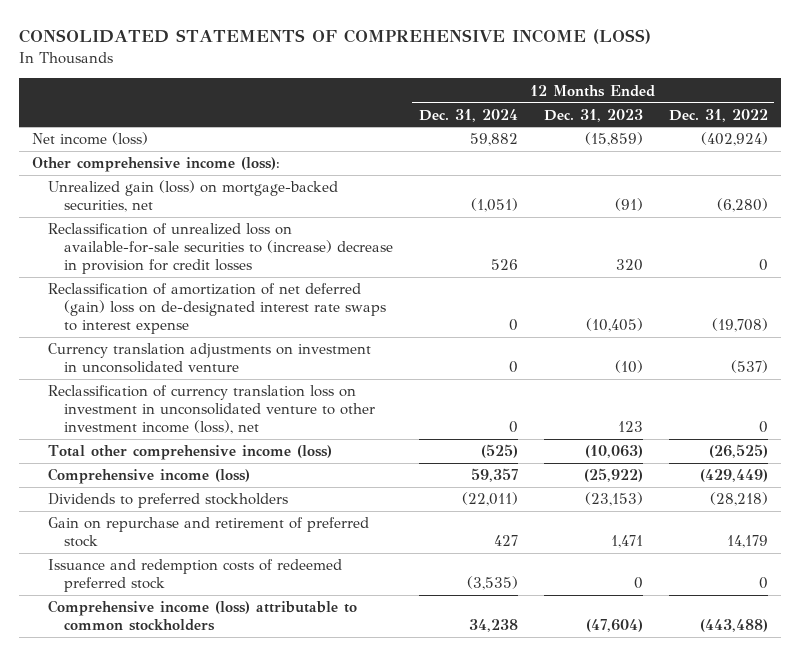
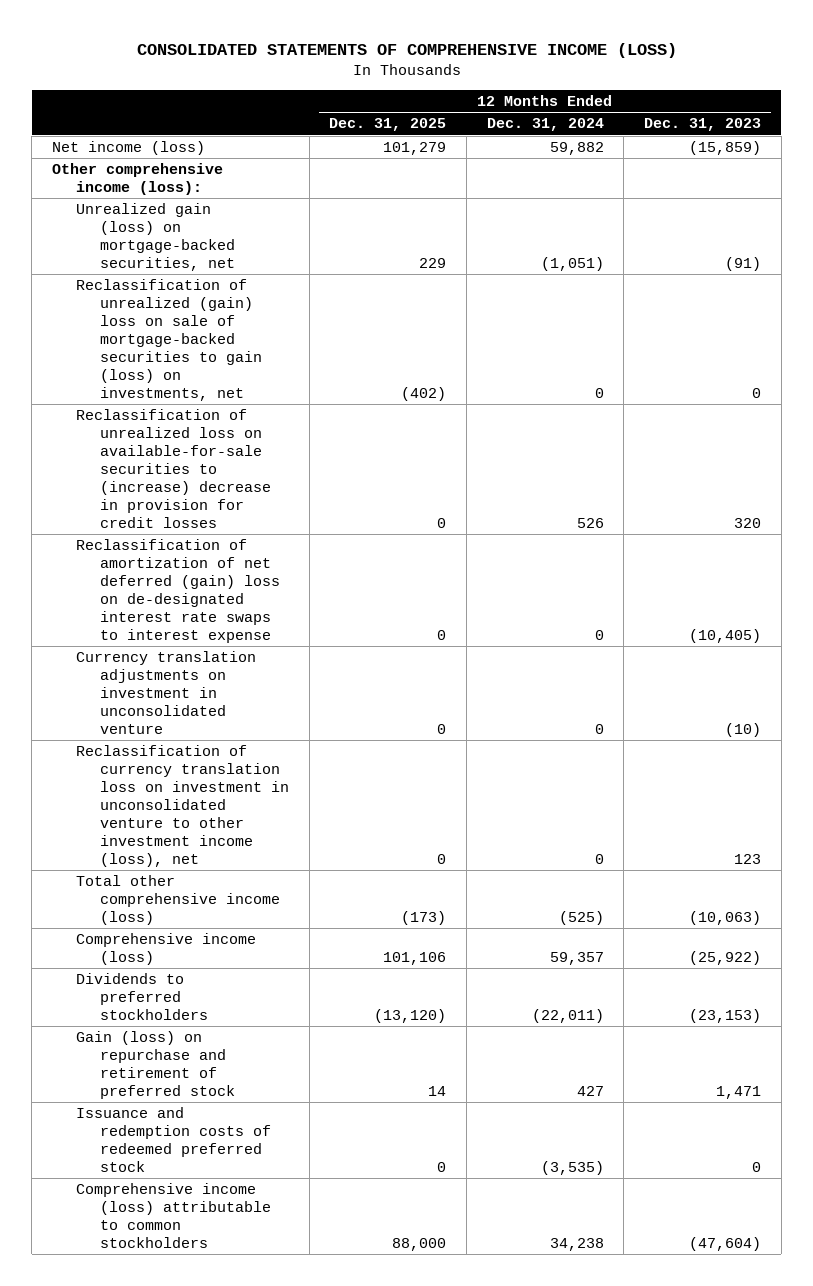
- | 12 Months Ended Dec. 31, 2024 | 12 Months Ended Dec. 31, 2023 | 12 Months Ended Dec. 31, 2022
+ | 12 Months Ended Dec. 31, 2025 | 12 Months Ended Dec. 31, 2024 | 12 Months Ended Dec. 31, 2023
+ Reclassification of unrealized (gain) loss on sale of mortgage-backed securities to gain (loss) on investments, net | (402) | 0 | 0
- Gain on repurchase and retirement of preferred stock | 427 | 1,471 | 14,179
+ Gain (loss) on repurchase and retirement of preferred stock | 14 | 427 | 1,471

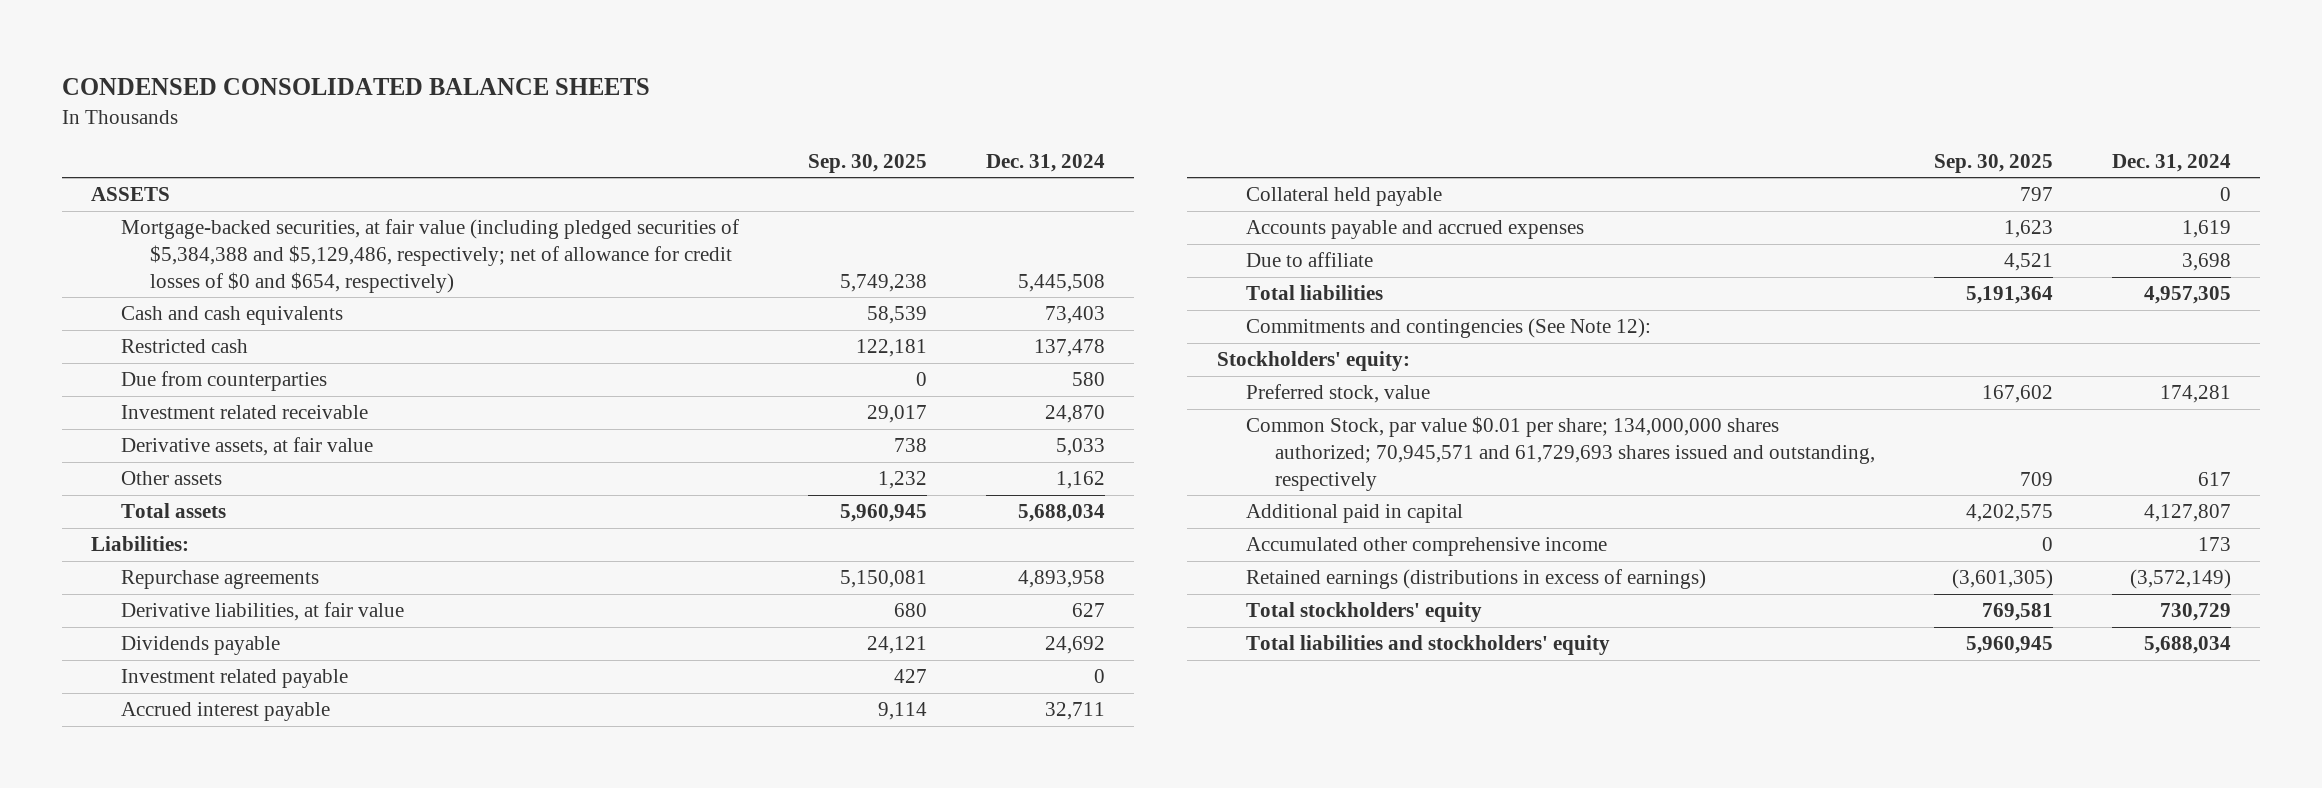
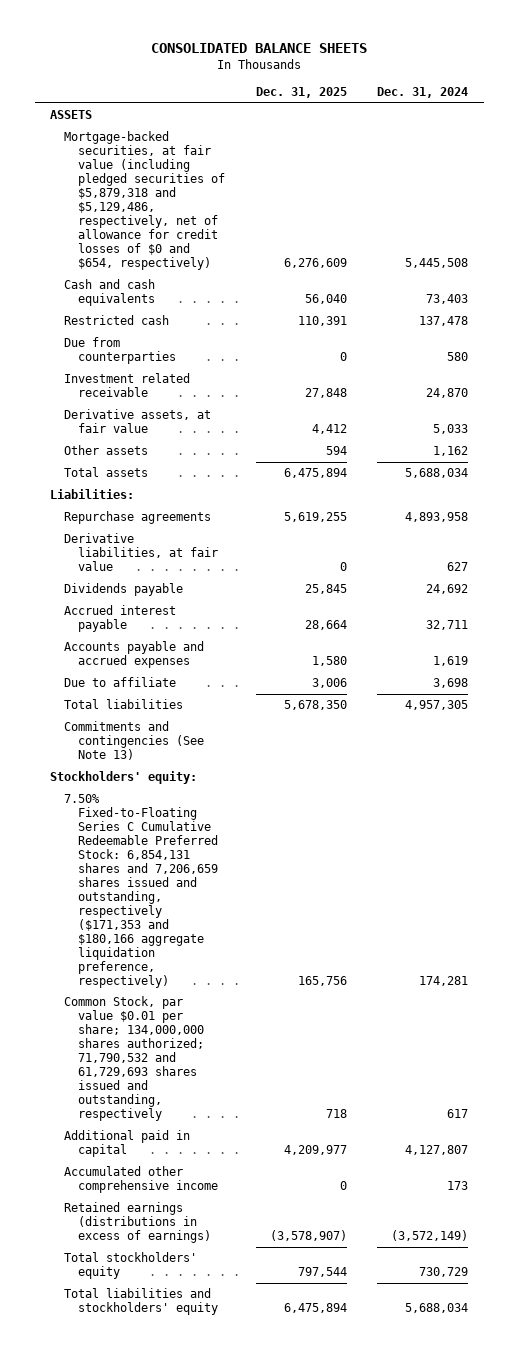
- CONDENSED CONSOLIDATED BALANCE SHEETS
+ CONSOLIDATED BALANCE SHEETS
- | Sep. 30, 2025 | Dec. 31, 2024
+ | Dec. 31, 2025 | Dec. 31, 2024
- Mortgage-backed securities, at fair value (including pledged securities of $5,384,388 and $5,129,486, respectively; net of allowance for credit losses of $0 and $654, respectively) | 5,749,238 | 5,445,508
+ Mortgage-backed securities, at fair value (including pledged securities of $5,879,318 and $5,129,486, respectively, net of allowance for credit losses of $0 and $654, respectively) | 6,276,609 | 5,445,508
- Investment related payable | 427 | 0
- Collateral held payable | 797 | 0
- Commitments and contingencies (See Note 12):
+ Commitments and contingencies (See Note 13)
- Preferred stock, value | 167,602 | 174,281
- Common Stock, par value $0.01 per share; 134,000,000 shares authorized; 70,945,571 and 61,729,693 shares issued and outstanding, respectively | 709 | 617
+ 7.50% Fixed-to-Floating Series C Cumulative Redeemable Preferred Stock: 6,854,131 shares and 7,206,659 shares issued and outstanding, respectively ($171,353 and $180,166 aggregate liquidation preference, respectively) | 165,756 | 174,281
+ Common Stock, par value $0.01 per share; 134,000,000 shares authorized; 71,790,532 and 61,729,693 shares issued and outstanding, respectively | 718 | 617

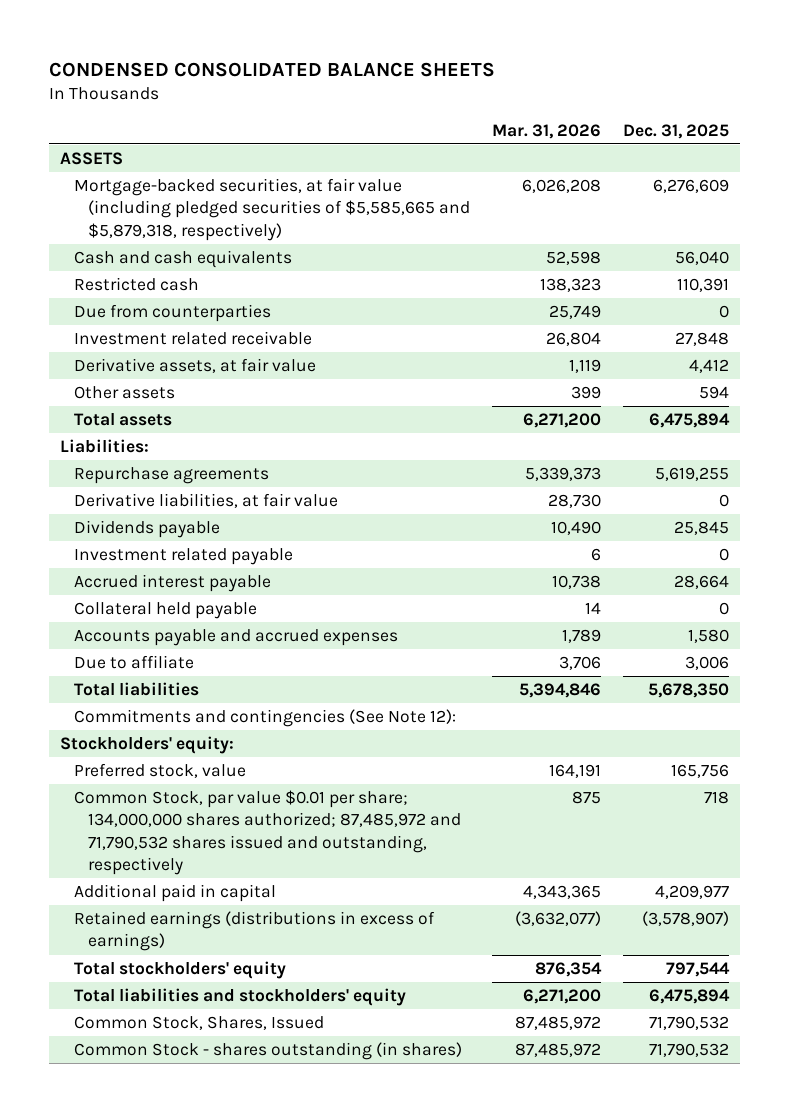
- CONSOLIDATED BALANCE SHEETS
+ CONDENSED CONSOLIDATED BALANCE SHEETS
- | Dec. 31, 2025 | Dec. 31, 2024
+ | Mar. 31, 2026 | Dec. 31, 2025
- Mortgage-backed securities, at fair value (including pledged securities of $5,879,318 and $5,129,486, respectively, net of allowance for credit losses of $0 and $654, respectively) | 6,276,609 | 5,445,508
+ Mortgage-backed securities, at fair value (including pledged securities of $5,585,665 and $5,879,318, respectively) | 6,026,208 | 6,276,609
+ Investment related payable | 6 | 0
+ Collateral held payable | 14 | 0
- Commitments and contingencies (See Note 13)
+ Commitments and contingencies (See Note 12):
- 7.50% Fixed-to-Floating Series C Cumulative Redeemable Preferred Stock: 6,854,131 shares and 7,206,659 shares issued and outstanding, respectively ($171,353 and $180,166 aggregate liquidation preference, respectively) | 165,756 | 174,281
- Common Stock, par value $0.01 per share; 134,000,000 shares authorized; 71,790,532 and 61,729,693 shares issued and outstanding, respectively | 718 | 617
+ Preferred stock, value | 164,191 | 165,756
+ Common Stock, par value $0.01 per share; 134,000,000 shares authorized; 87,485,972 and 71,790,532 shares issued and outstanding, respectively | 875 | 718
- Accumulated other comprehensive income | 0 | 173
+ Common Stock, Shares, Issued | 87,485,972 | 71,790,532
+ Common Stock - shares outstanding (in shares) | 87,485,972 | 71,790,532

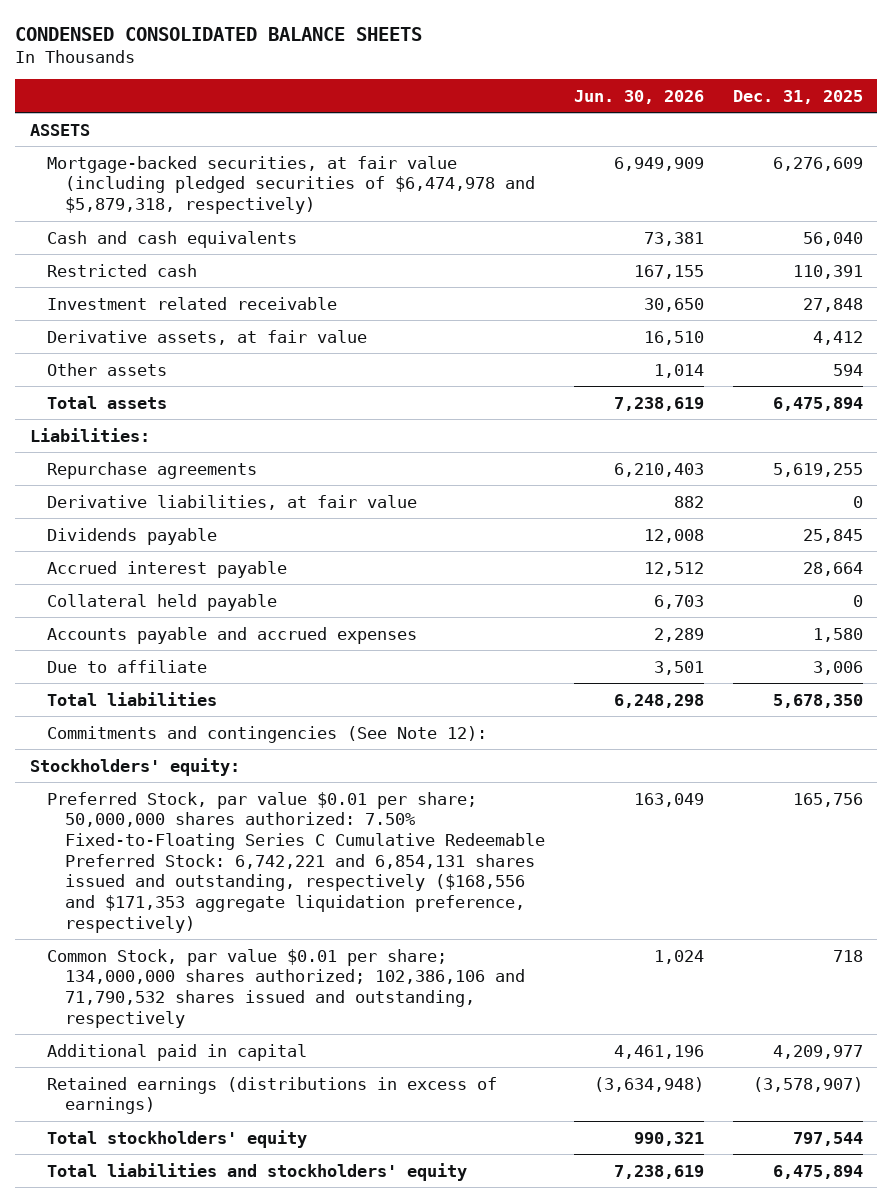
- | Mar. 31, 2026 | Dec. 31, 2025
+ | Jun. 30, 2026 | Dec. 31, 2025
- Mortgage-backed securities, at fair value (including pledged securities of $5,585,665 and $5,879,318, respectively) | 6,026,208 | 6,276,609
+ Mortgage-backed securities, at fair value (including pledged securities of $6,474,978 and $5,879,318, respectively) | 6,949,909 | 6,276,609
- Due from counterparties | 25,749 | 0
- Investment related payable | 6 | 0
- Preferred stock, value | 164,191 | 165,756
- Common Stock, par value $0.01 per share; 134,000,000 shares authorized; 87,485,972 and 71,790,532 shares issued and outstanding, respectively | 875 | 718
+ Preferred Stock, par value $0.01 per share; 50,000,000 shares authorized: 7.50% Fixed-to-Floating Series C Cumulative Redeemable Preferred Stock: 6,742,221 and 6,854,131 shares issued and outstanding, respectively ($168,556 and $171,353 aggregate liquidation preference, respectively) | 163,049 | 165,756
+ Common Stock, par value $0.01 per share; 134,000,000 shares authorized; 102,386,106 and 71,790,532 shares issued and outstanding, respectively | 1,024 | 718
- Common Stock, Shares, Issued | 87,485,972 | 71,790,532
- Common Stock - shares outstanding (in shares) | 87,485,972 | 71,790,532

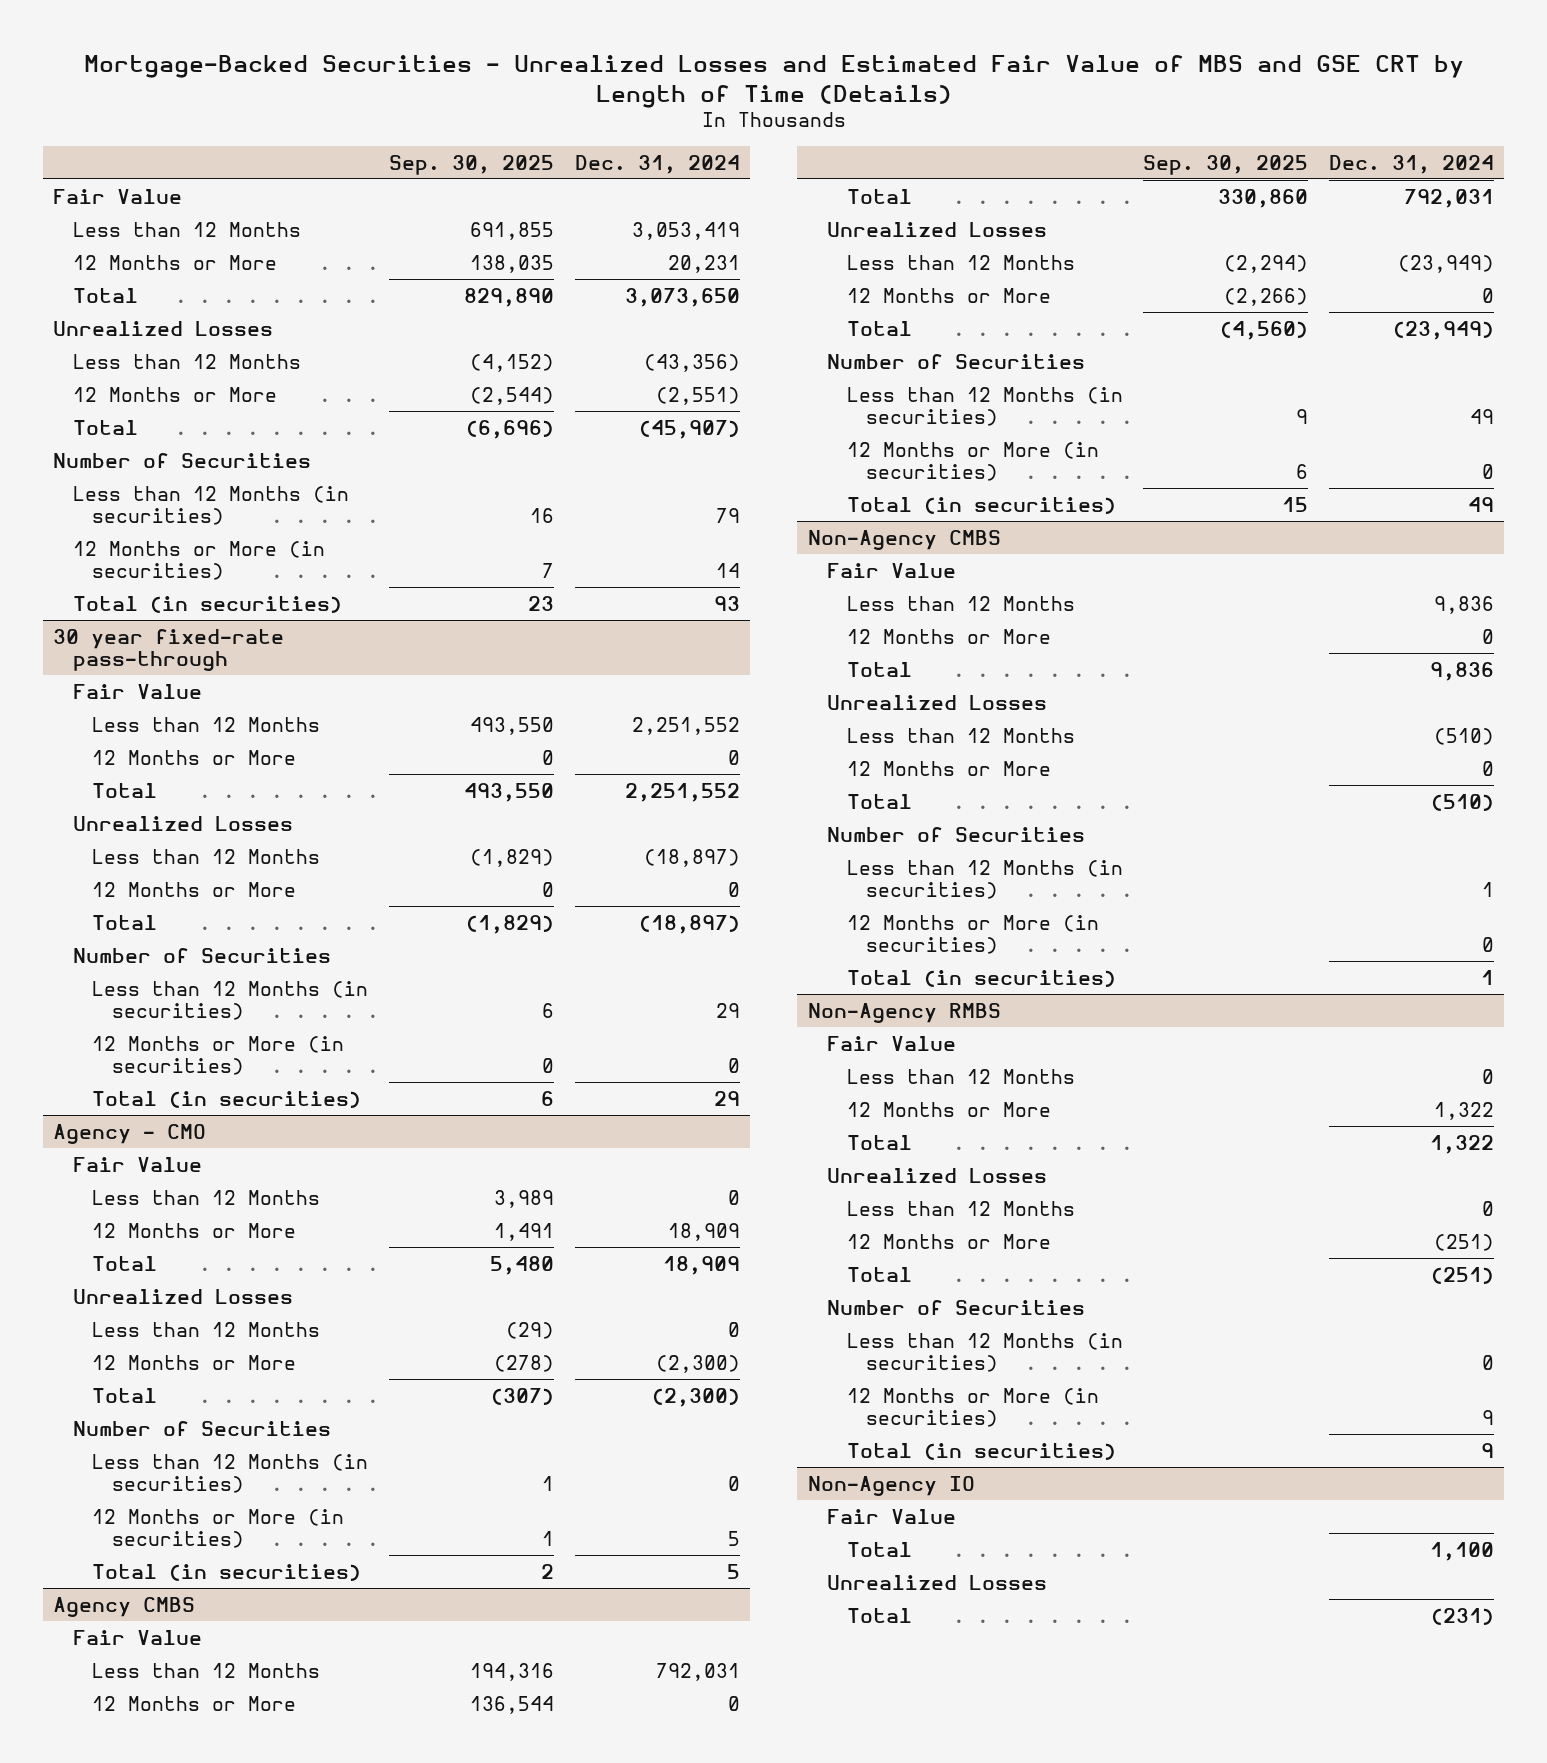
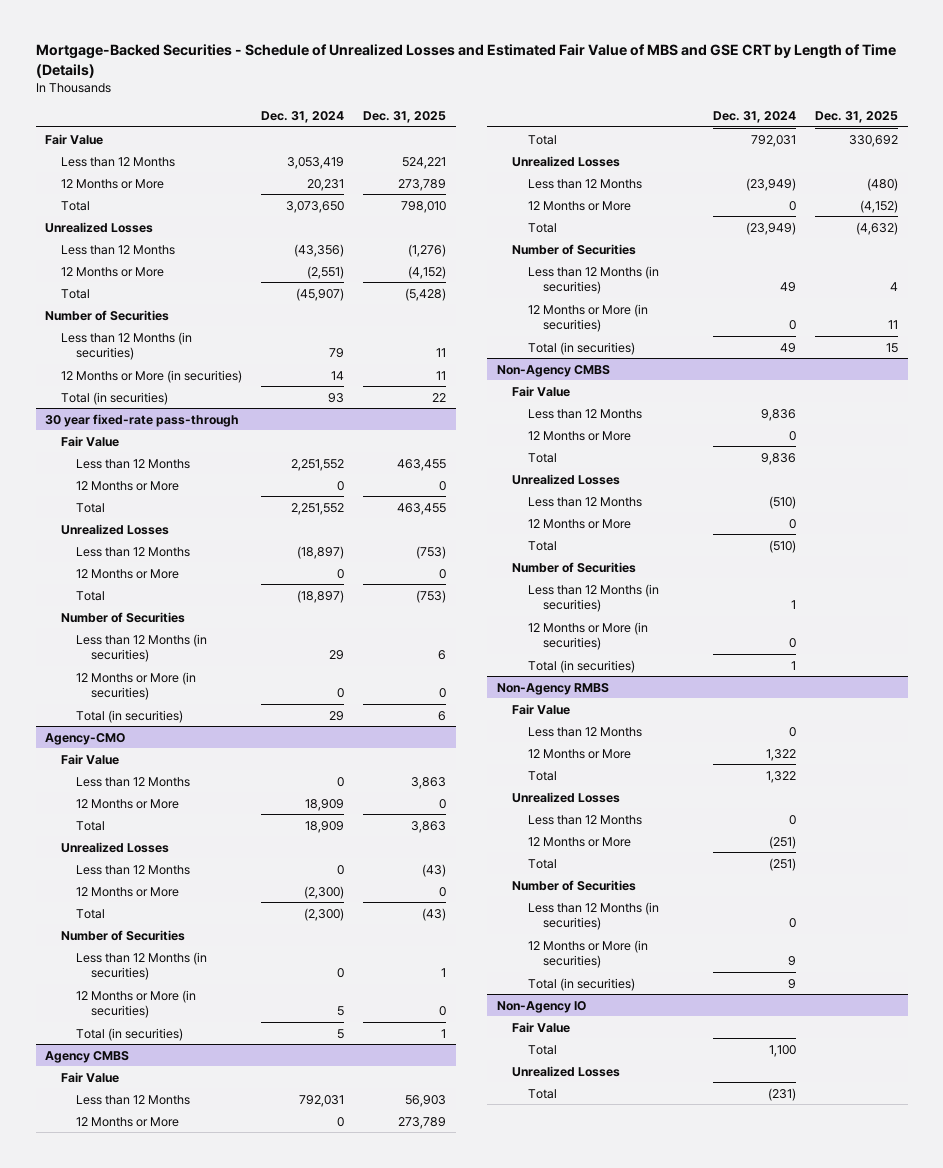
- Mortgage-Backed Securities - Unrealized Losses and Estimated Fair Value of MBS and GSE CRT by Length of Time (Details)
+ Mortgage-Backed Securities - Schedule of Unrealized Losses and Estimated Fair Value of MBS and GSE CRT by Length of Time (Details)
- | Sep. 30, 2025 | Dec. 31, 2024
+ | Dec. 31, 2024 | Dec. 31, 2025
- Agency - CMO
+ Agency-CMO

